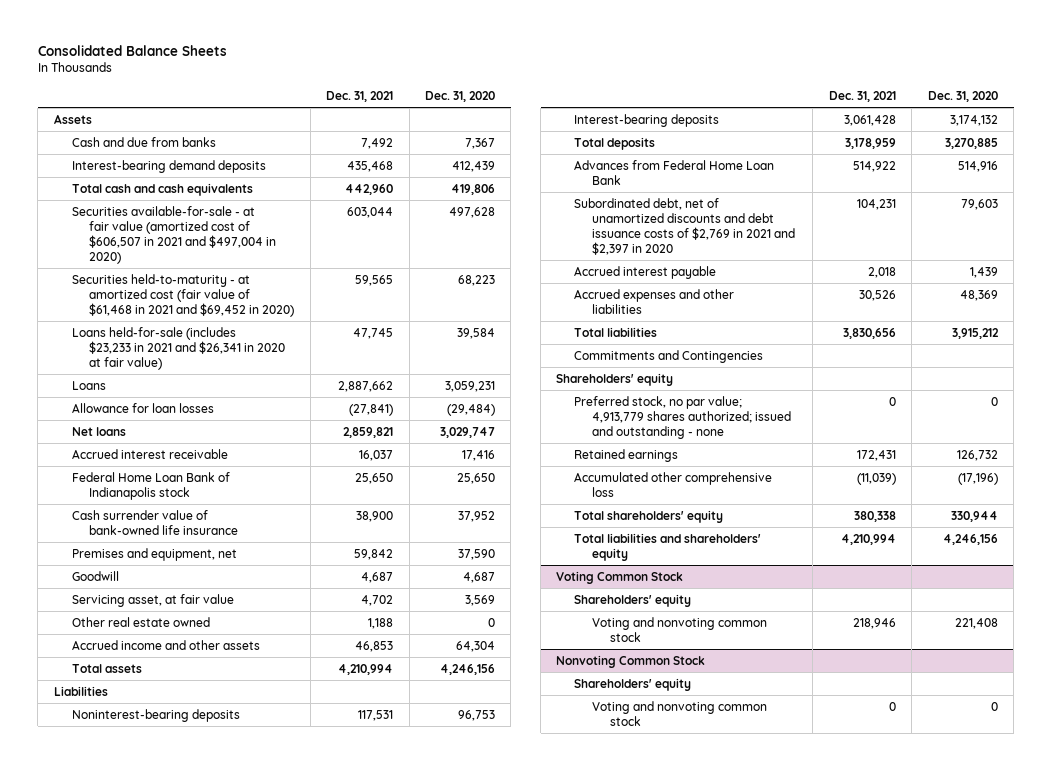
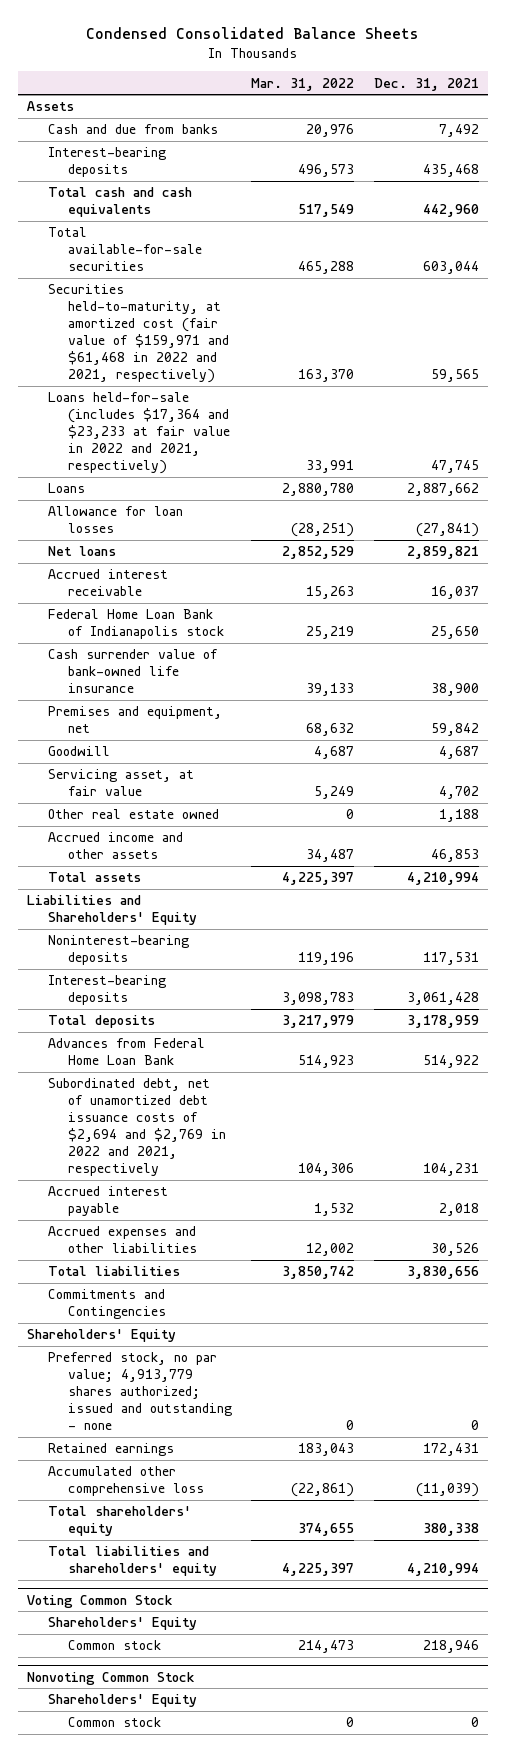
- Consolidated Balance Sheets
+ Condensed Consolidated Balance Sheets
- | Dec. 31, 2021 | Dec. 31, 2020
+ | Mar. 31, 2022 | Dec. 31, 2021
- Interest-bearing demand deposits | 435,468 | 412,439
+ Interest-bearing deposits | 496,573 | 435,468
- Securities available-for-sale - at fair value (amortized cost of $606,507 in 2021 and $497,004 in 2020) | 603,044 | 497,628
- Securities held-to-maturity - at amortized cost (fair value of $61,468 in 2021 and $69,452 in 2020) | 59,565 | 68,223
- Loans held-for-sale (includes $23,233 in 2021 and $26,341 in 2020 at fair value) | 47,745 | 39,584
+ Total available-for-sale securities | 465,288 | 603,044
+ Securities held-to-maturity, at amortized cost (fair value of $159,971 and $61,468 in 2022 and 2021, respectively) | 163,370 | 59,565
+ Loans held-for-sale (includes $17,364 and $23,233 at fair value in 2022 and 2021, respectively) | 33,991 | 47,745
- Liabilities
+ Liabilities and Shareholders' Equity
- Subordinated debt, net of unamortized discounts and debt issuance costs of $2,769 in 2021 and $2,397 in 2020 | 104,231 | 79,603
+ Subordinated debt, net of unamortized debt issuance costs of $2,694 and $2,769 in 2022 and 2021, respectively | 104,306 | 104,231
- Shareholders' equity
+ Shareholders' Equity
@ Voting Common Stock
- Shareholders' equity
- Voting and nonvoting common stock | 218,946 | 221,408
+ Shareholders' Equity
+ Common stock | 214,473 | 218,946
@ Nonvoting Common Stock
- Shareholders' equity
- Voting and nonvoting common stock | 0 | 0
+ Shareholders' Equity
+ Common stock | 0 | 0

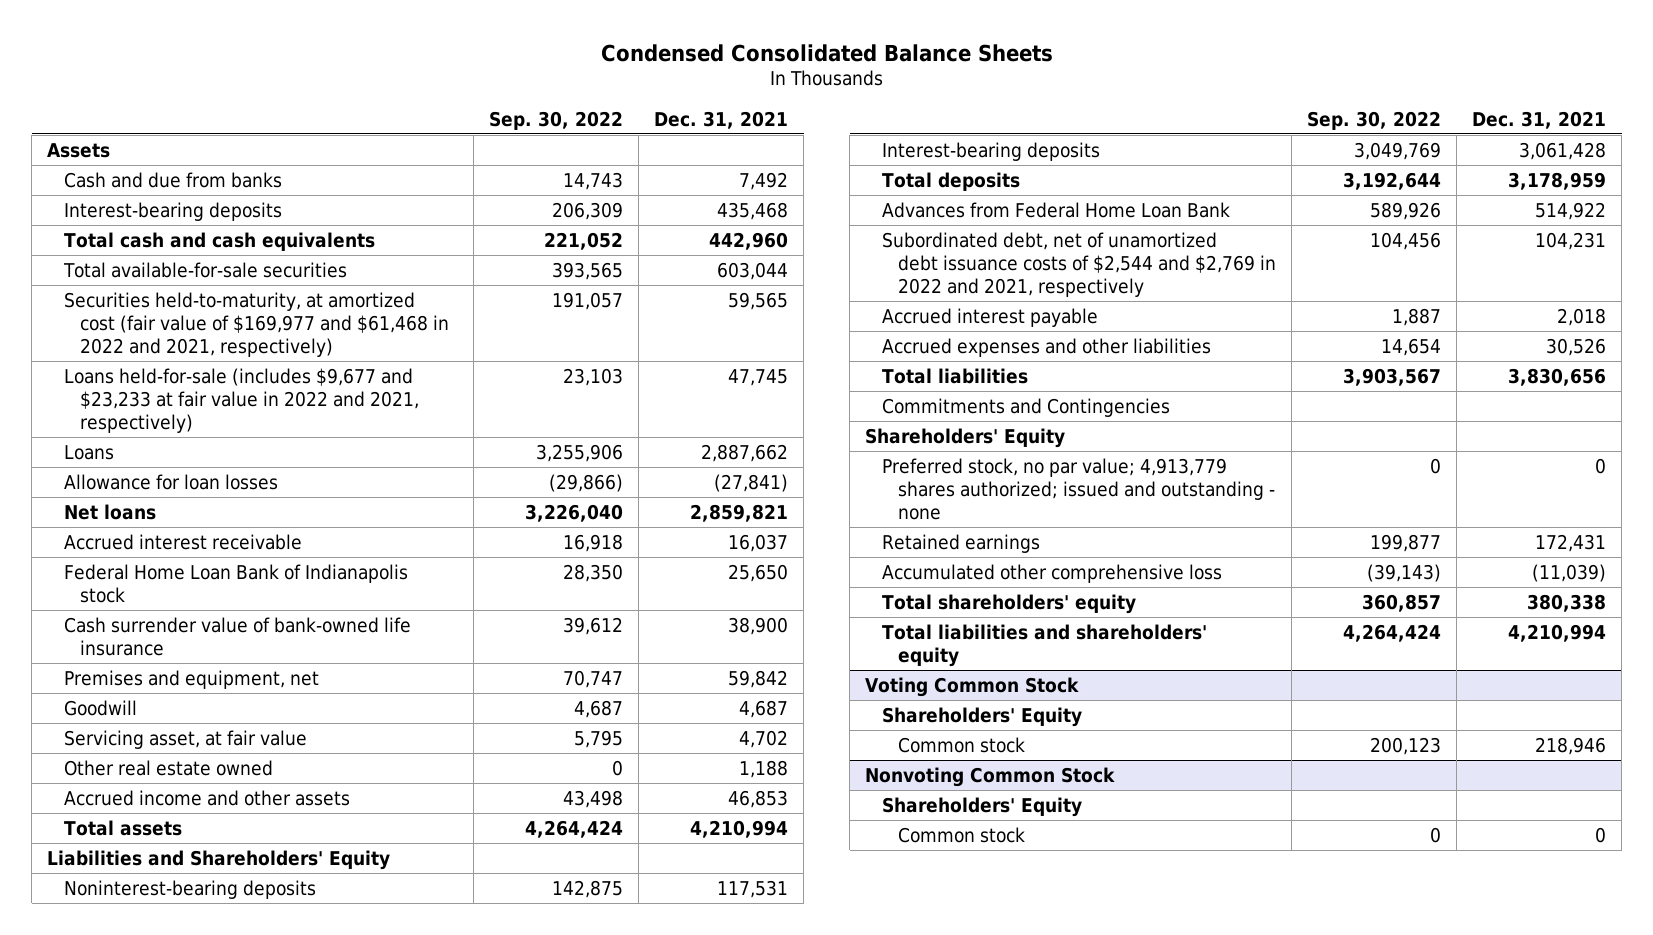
- | Mar. 31, 2022 | Dec. 31, 2021
+ | Sep. 30, 2022 | Dec. 31, 2021
- Securities held-to-maturity, at amortized cost (fair value of $159,971 and $61,468 in 2022 and 2021, respectively) | 163,370 | 59,565
- Loans held-for-sale (includes $17,364 and $23,233 at fair value in 2022 and 2021, respectively) | 33,991 | 47,745
+ Securities held-to-maturity, at amortized cost (fair value of $169,977 and $61,468 in 2022 and 2021, respectively) | 191,057 | 59,565
+ Loans held-for-sale (includes $9,677 and $23,233 at fair value in 2022 and 2021, respectively) | 23,103 | 47,745
- Subordinated debt, net of unamortized debt issuance costs of $2,694 and $2,769 in 2022 and 2021, respectively | 104,306 | 104,231
+ Subordinated debt, net of unamortized debt issuance costs of $2,544 and $2,769 in 2022 and 2021, respectively | 104,456 | 104,231

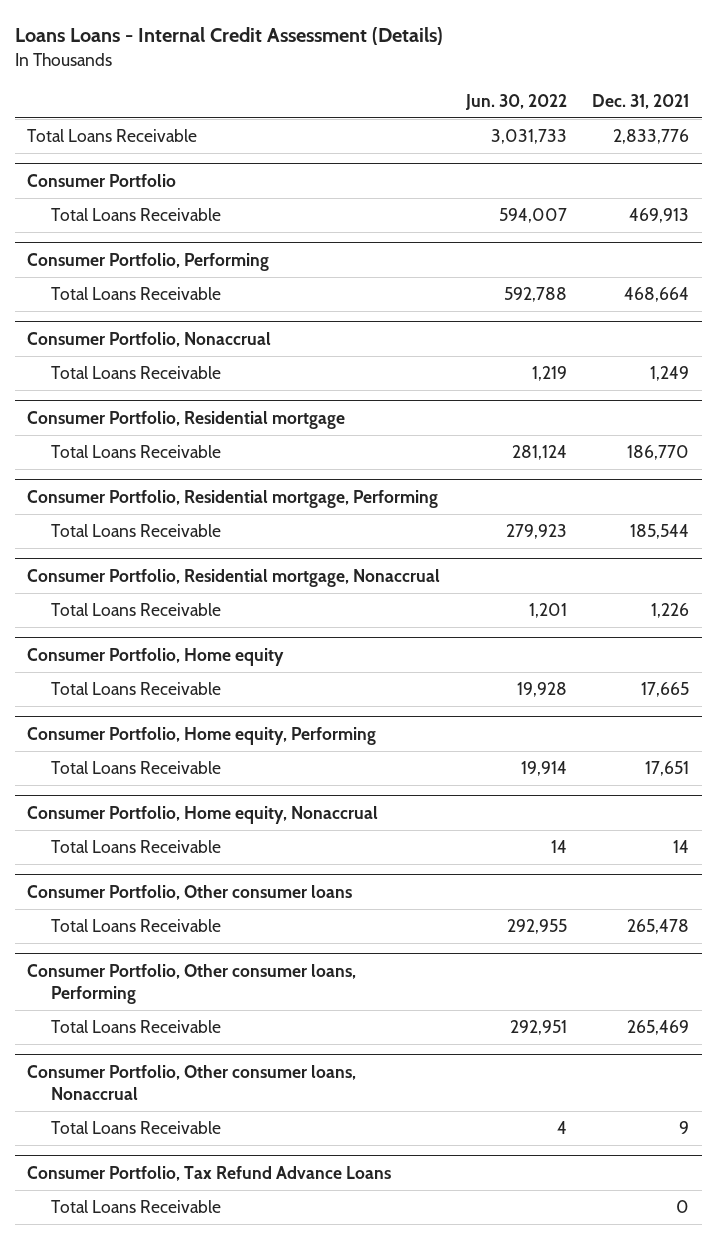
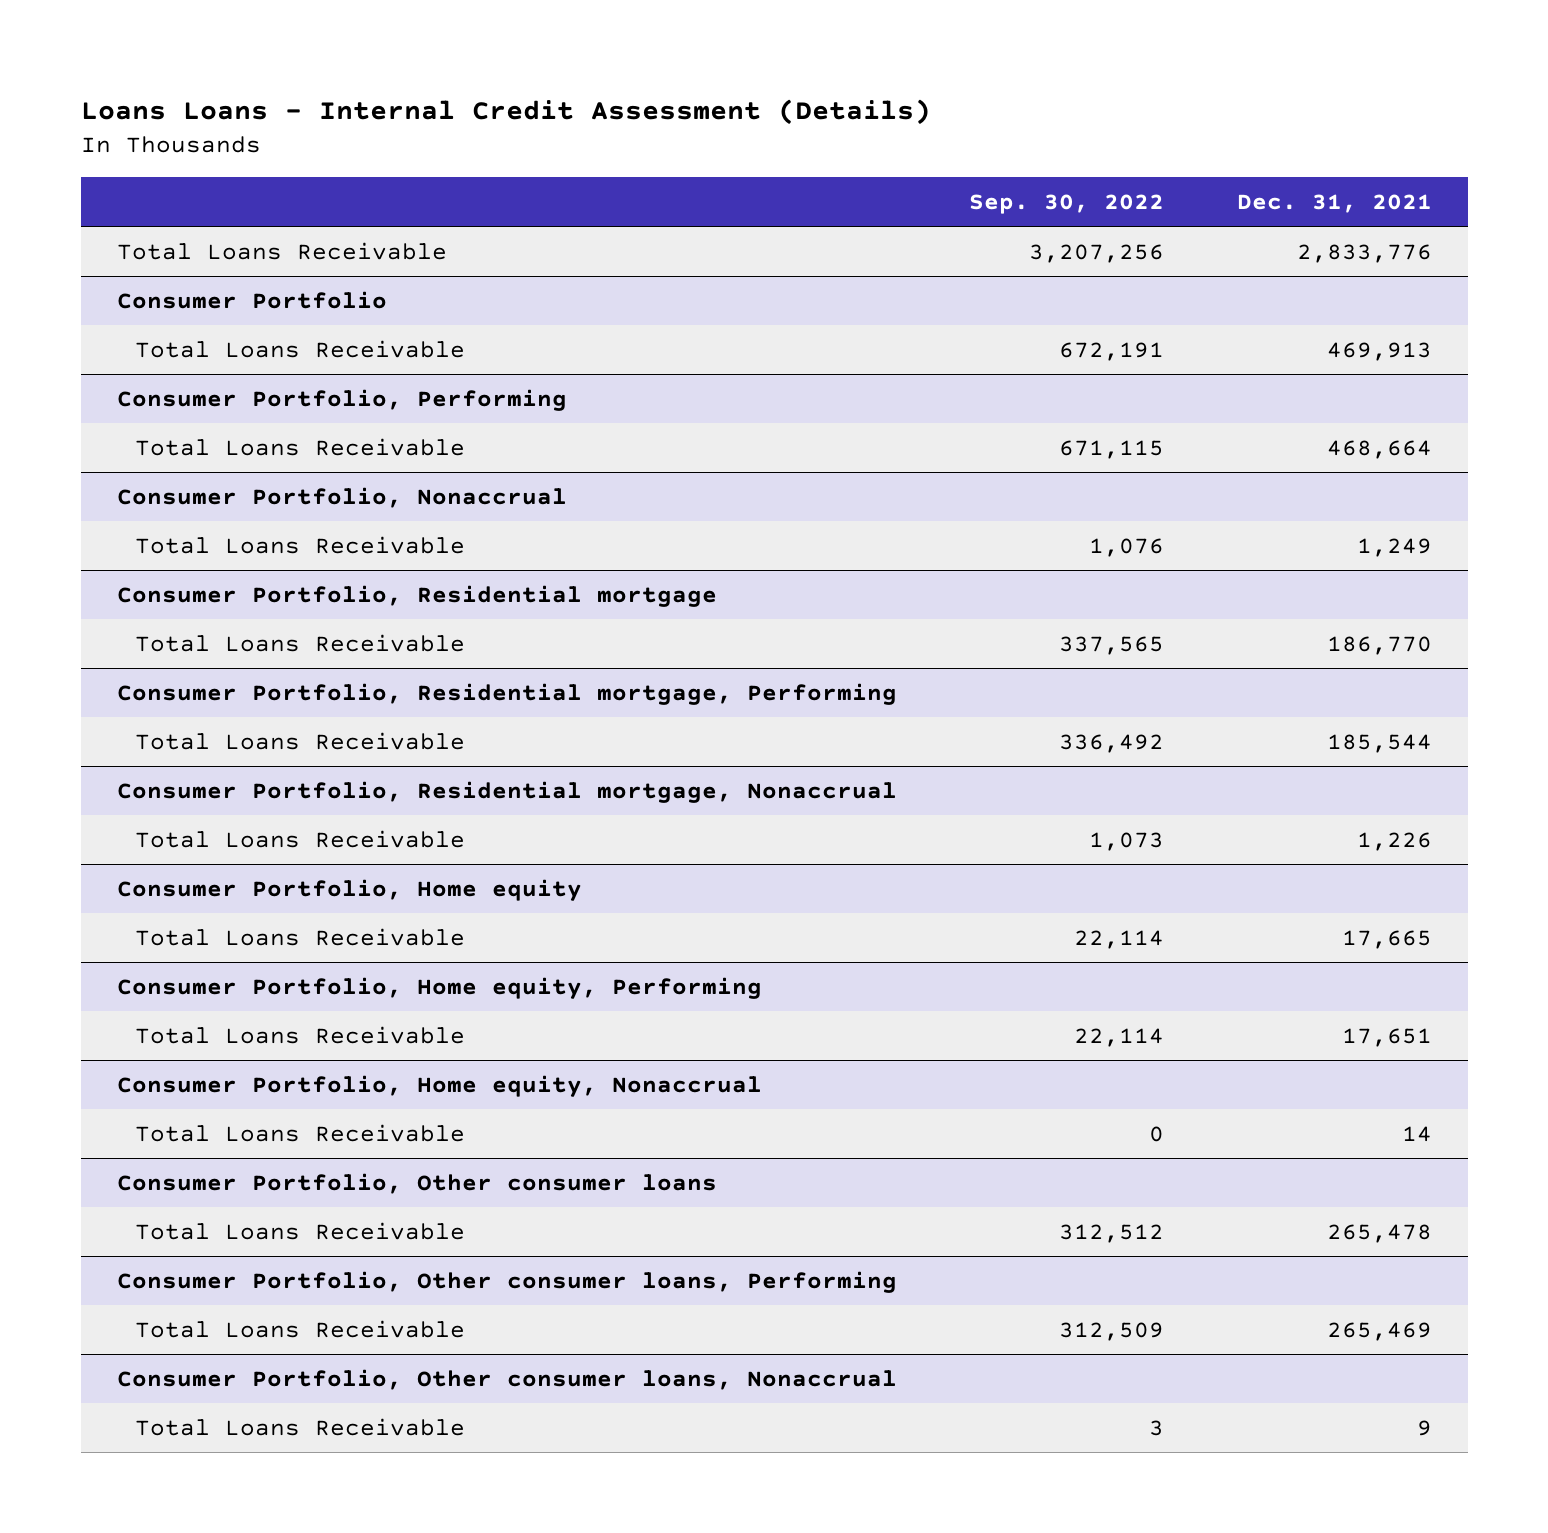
- | Jun. 30, 2022 | Dec. 31, 2021
+ | Sep. 30, 2022 | Dec. 31, 2021
- Consumer Portfolio, Tax Refund Advance Loans
- Total Loans Receivable | | 0

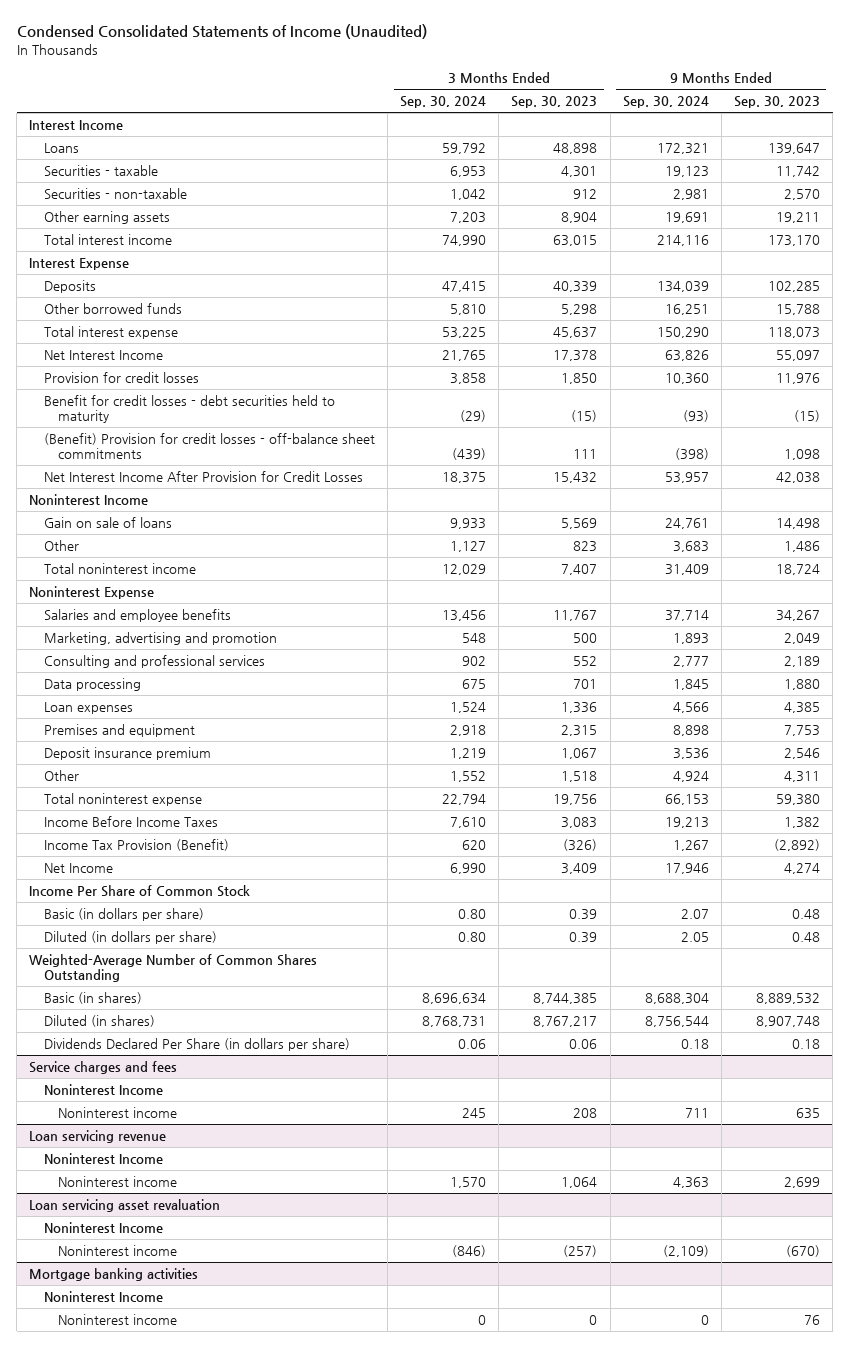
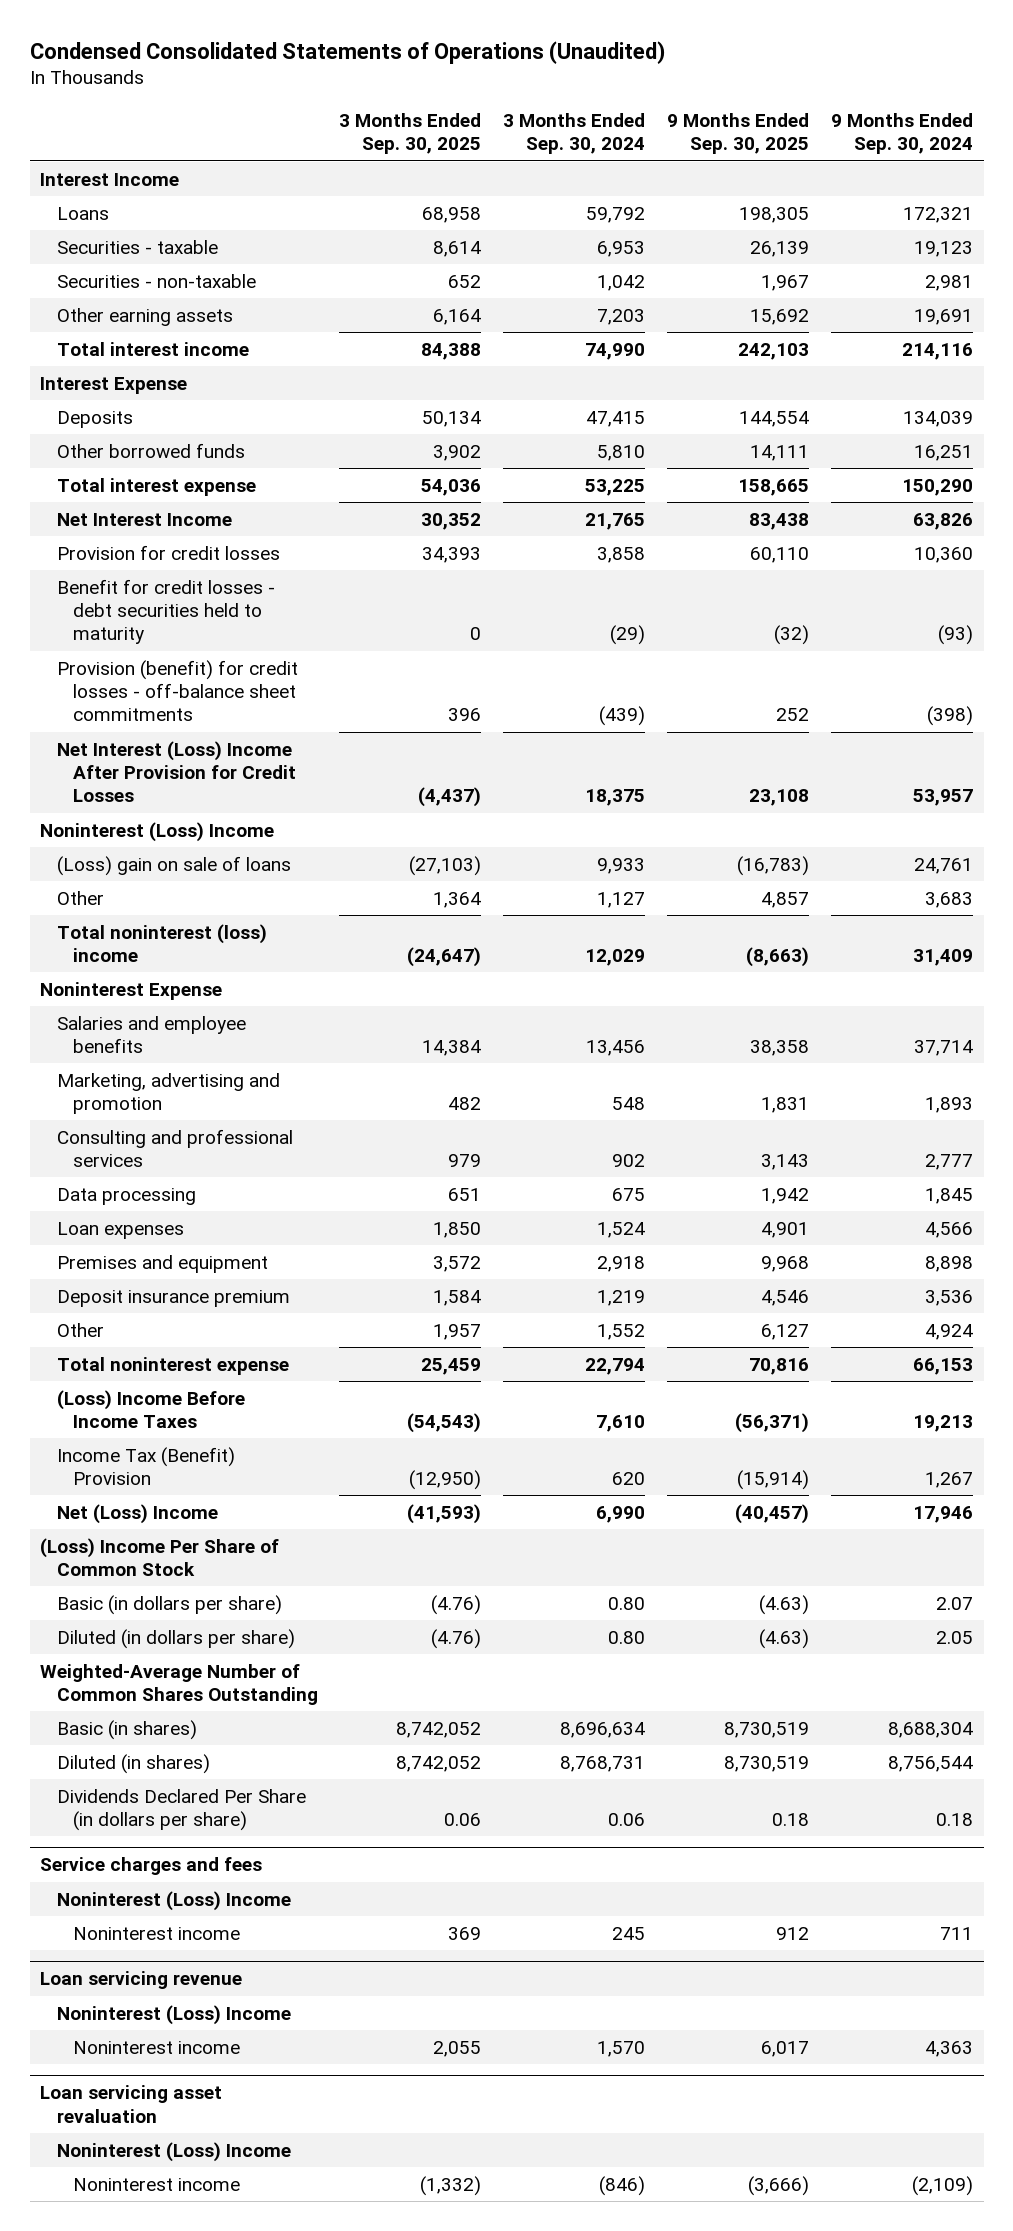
- Condensed Consolidated Statements of Income (Unaudited)
+ Condensed Consolidated Statements of Operations (Unaudited)
- | 3 Months Ended Sep. 30, 2024 | 3 Months Ended Sep. 30, 2023 | 9 Months Ended Sep. 30, 2024 | 9 Months Ended Sep. 30, 2023
+ | 3 Months Ended Sep. 30, 2025 | 3 Months Ended Sep. 30, 2024 | 9 Months Ended Sep. 30, 2025 | 9 Months Ended Sep. 30, 2024
- (Benefit) Provision for credit losses - off-balance sheet commitments | (439) | 111 | (398) | 1,098
- Net Interest Income After Provision for Credit Losses | 18,375 | 15,432 | 53,957 | 42,038
- Noninterest Income
- Gain on sale of loans | 9,933 | 5,569 | 24,761 | 14,498
+ Provision (benefit) for credit losses - off-balance sheet commitments | 396 | (439) | 252 | (398)
+ Net Interest (Loss) Income After Provision for Credit Losses | (4,437) | 18,375 | 23,108 | 53,957
+ Noninterest (Loss) Income
+ (Loss) gain on sale of loans | (27,103) | 9,933 | (16,783) | 24,761
- Total noninterest income | 12,029 | 7,407 | 31,409 | 18,724
+ Total noninterest (loss) income | (24,647) | 12,029 | (8,663) | 31,409
- Income Before Income Taxes | 7,610 | 3,083 | 19,213 | 1,382
- Income Tax Provision (Benefit) | 620 | (326) | 1,267 | (2,892)
- Net Income | 6,990 | 3,409 | 17,946 | 4,274
- Income Per Share of Common Stock
+ (Loss) Income Before Income Taxes | (54,543) | 7,610 | (56,371) | 19,213
+ Income Tax (Benefit) Provision | (12,950) | 620 | (15,914) | 1,267
+ Net (Loss) Income | (41,593) | 6,990 | (40,457) | 17,946
+ (Loss) Income Per Share of Common Stock
@ Service charges and fees
- Noninterest Income
+ Noninterest (Loss) Income
@ Loan servicing revenue
- Noninterest Income
+ Noninterest (Loss) Income
@ Loan servicing asset revaluation
- Noninterest Income
+ Noninterest (Loss) Income
- Mortgage banking activities
- Noninterest Income
- Noninterest income | 0 | 0 | 0 | 76

